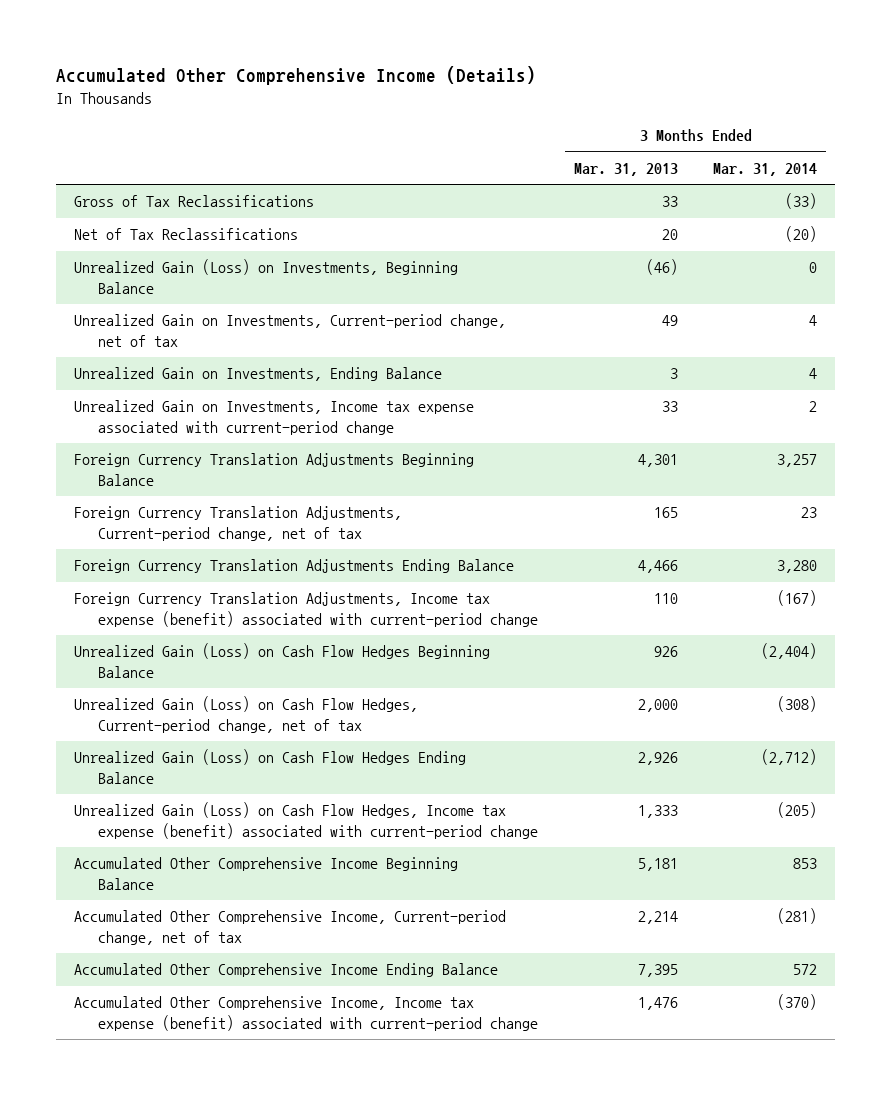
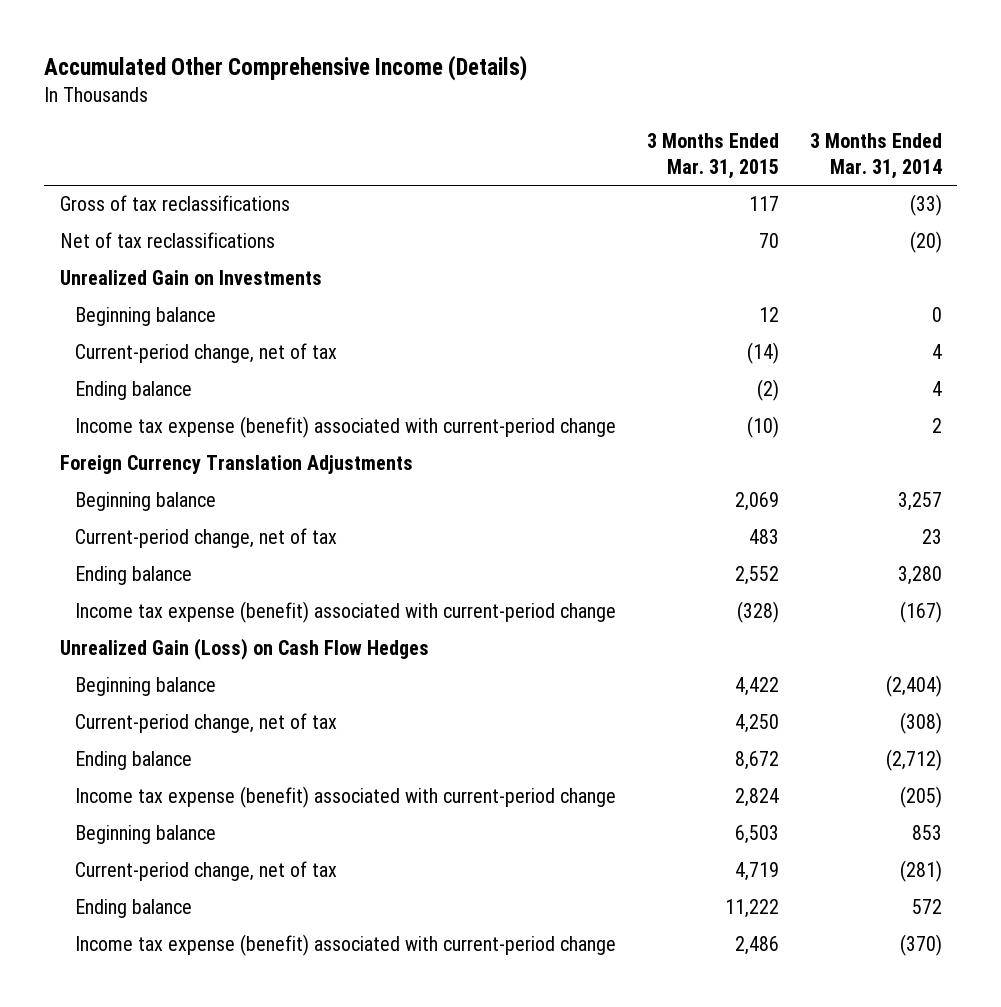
- | 3 Months Ended Mar. 31, 2013 | 3 Months Ended Mar. 31, 2014
+ | 3 Months Ended Mar. 31, 2015 | 3 Months Ended Mar. 31, 2014
- Gross of Tax Reclassifications | 33 | (33)
- Net of Tax Reclassifications | 20 | (20)
- Unrealized Gain (Loss) on Investments, Beginning Balance | (46) | 0
- Unrealized Gain on Investments, Current-period change, net of tax | 49 | 4
- Unrealized Gain on Investments, Ending Balance | 3 | 4
- Unrealized Gain on Investments, Income tax expense associated with current-period change | 33 | 2
- Foreign Currency Translation Adjustments Beginning Balance | 4,301 | 3,257
- Foreign Currency Translation Adjustments, Current-period change, net of tax | 165 | 23
- Foreign Currency Translation Adjustments Ending Balance | 4,466 | 3,280
- Foreign Currency Translation Adjustments, Income tax expense (benefit) associated with current-period change | 110 | (167)
- Unrealized Gain (Loss) on Cash Flow Hedges Beginning Balance | 926 | (2,404)
- Unrealized Gain (Loss) on Cash Flow Hedges, Current-period change, net of tax | 2,000 | (308)
- Unrealized Gain (Loss) on Cash Flow Hedges Ending Balance | 2,926 | (2,712)
- Unrealized Gain (Loss) on Cash Flow Hedges, Income tax expense (benefit) associated with current-period change | 1,333 | (205)
- Accumulated Other Comprehensive Income Beginning Balance | 5,181 | 853
- Accumulated Other Comprehensive Income, Current-period change, net of tax | 2,214 | (281)
- Accumulated Other Comprehensive Income Ending Balance | 7,395 | 572
- Accumulated Other Comprehensive Income, Income tax expense (benefit) associated with current-period change | 1,476 | (370)
+ Gross of tax reclassifications | 117 | (33)
+ Net of tax reclassifications | 70 | (20)
+ Unrealized Gain on Investments
+ Beginning balance | 12 | 0
+ Current-period change, net of tax | (14) | 4
+ Ending balance | (2) | 4
+ Income tax expense (benefit) associated with current-period change | (10) | 2
+ Foreign Currency Translation Adjustments
+ Beginning balance | 2,069 | 3,257
+ Current-period change, net of tax | 483 | 23
+ Ending balance | 2,552 | 3,280
+ Income tax expense (benefit) associated with current-period change | (328) | (167)
+ Unrealized Gain (Loss) on Cash Flow Hedges
+ Beginning balance | 4,422 | (2,404)
+ Current-period change, net of tax | 4,250 | (308)
+ Ending balance | 8,672 | (2,712)
+ Income tax expense (benefit) associated with current-period change | 2,824 | (205)
+ Beginning balance | 6,503 | 853
+ Current-period change, net of tax | 4,719 | (281)
+ Ending balance | 11,222 | 572
+ Income tax expense (benefit) associated with current-period change | 2,486 | (370)

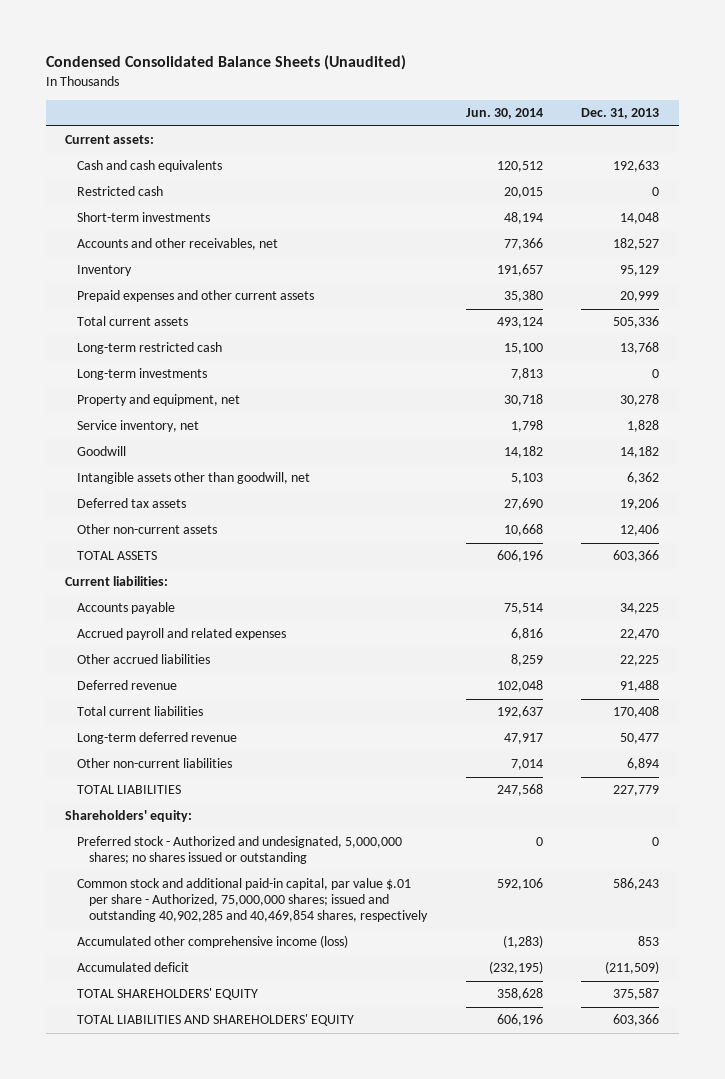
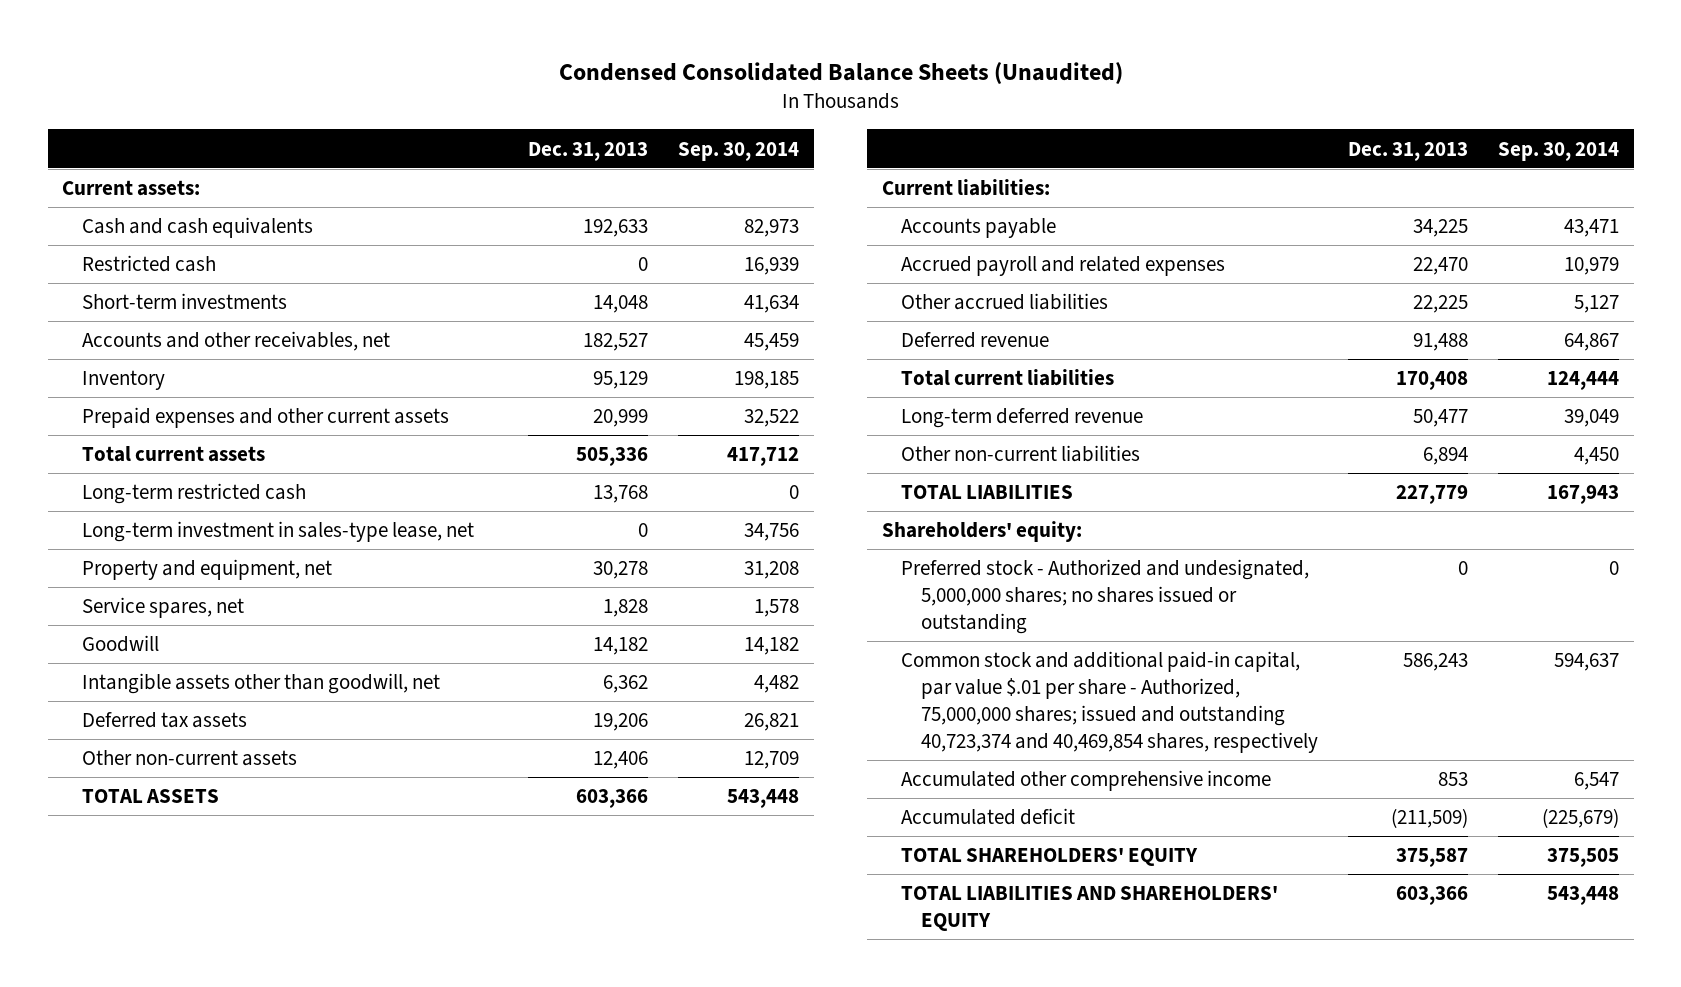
- | Jun. 30, 2014 | Dec. 31, 2013
+ | Dec. 31, 2013 | Sep. 30, 2014
- Long-term investments | 7,813 | 0
+ Long-term investment in sales-type lease, net | 0 | 34,756
- Service inventory, net | 1,798 | 1,828
+ Service spares, net | 1,828 | 1,578
- Common stock and additional paid-in capital, par value $.01 per share - Authorized, 75,000,000 shares; issued and outstanding 40,902,285 and 40,469,854 shares, respectively | 592,106 | 586,243
- Accumulated other comprehensive income (loss) | (1,283) | 853
+ Common stock and additional paid-in capital, par value $.01 per share - Authorized, 75,000,000 shares; issued and outstanding 40,723,374 and 40,469,854 shares, respectively | 586,243 | 594,637
+ Accumulated other comprehensive income | 853 | 6,547

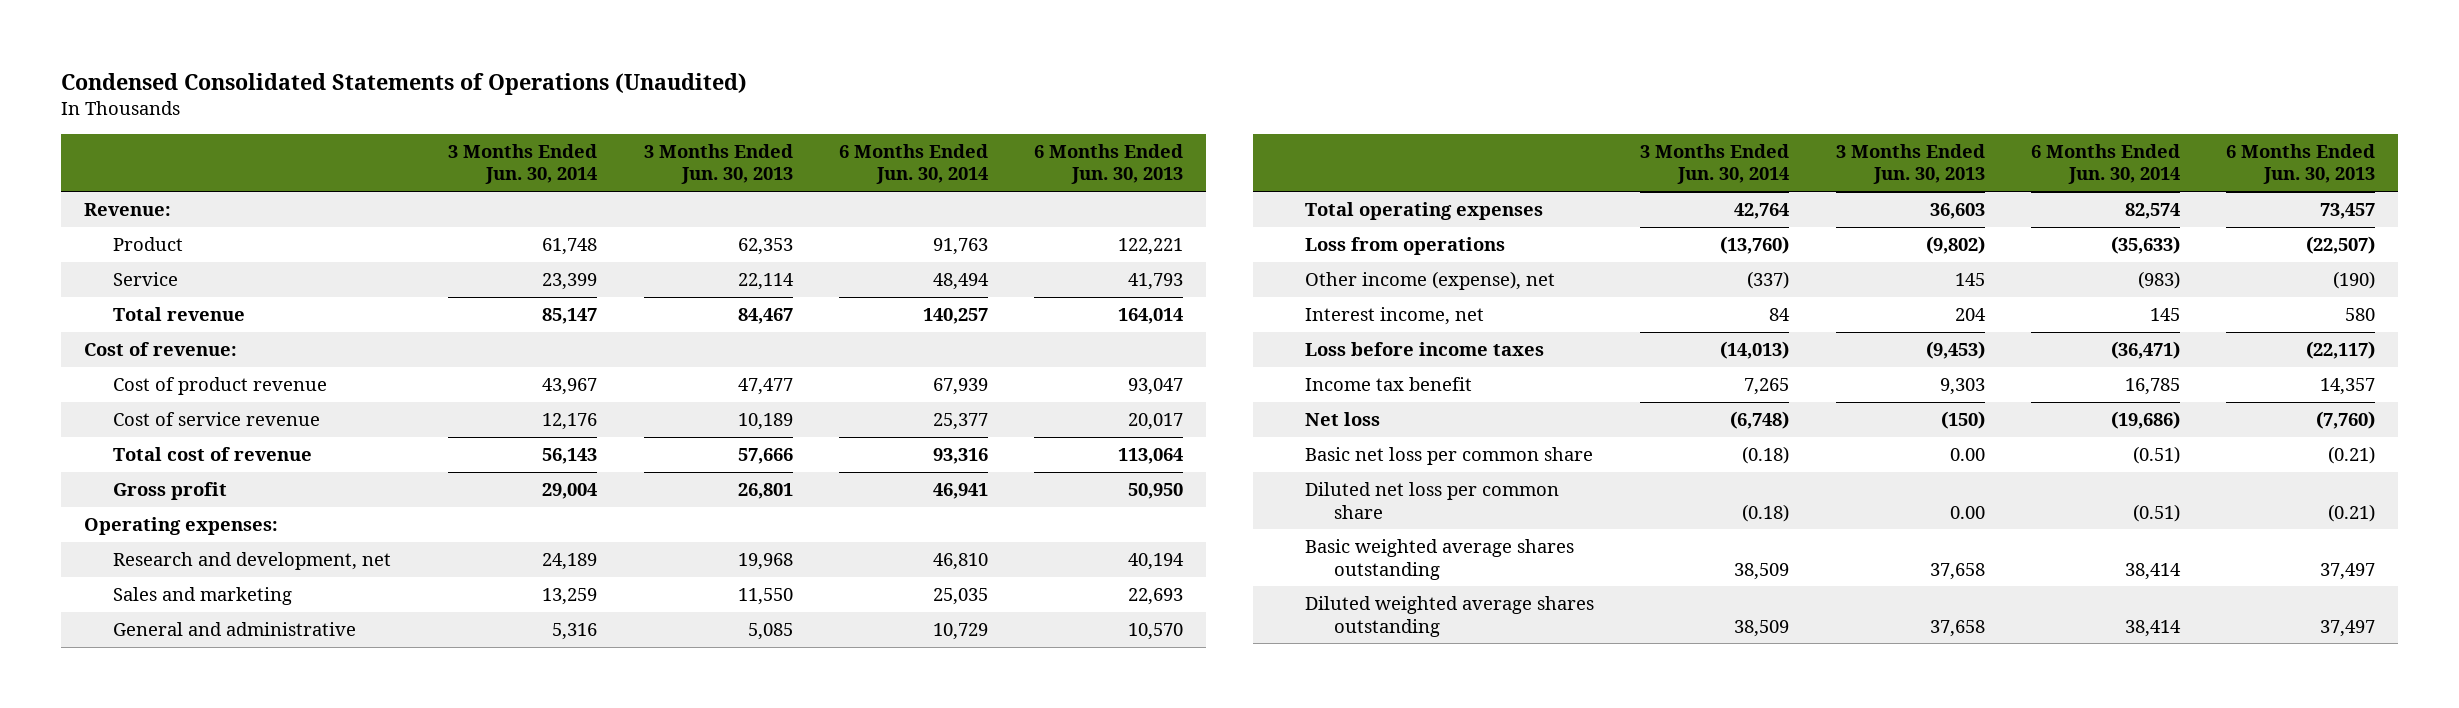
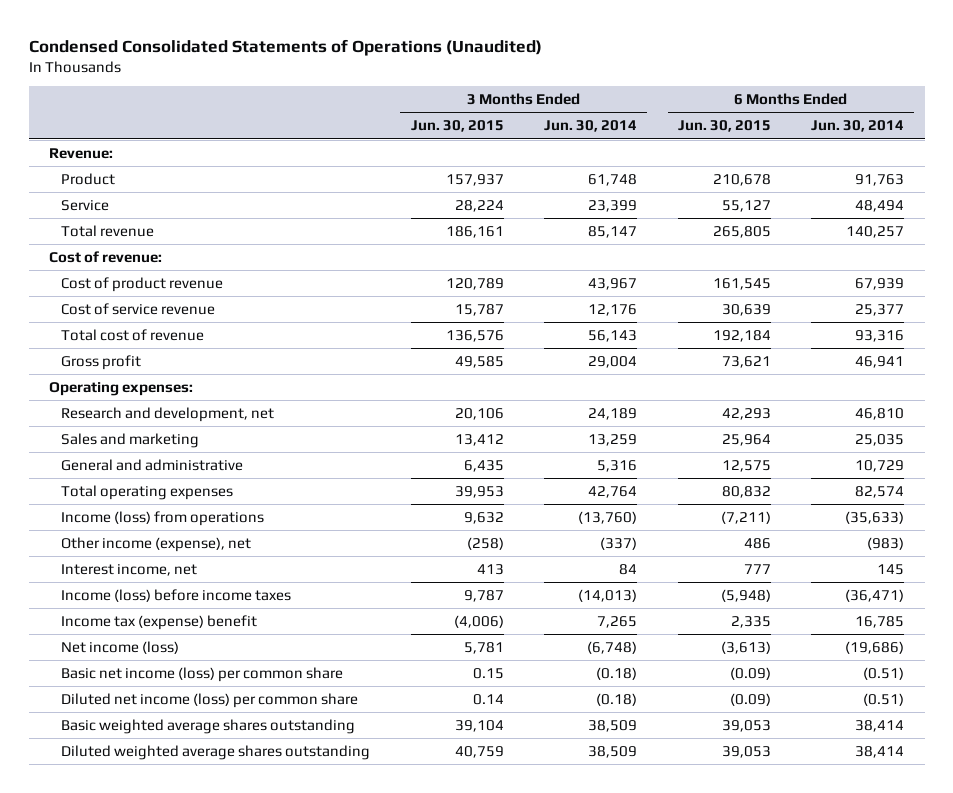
- | 3 Months Ended Jun. 30, 2014 | 3 Months Ended Jun. 30, 2013 | 6 Months Ended Jun. 30, 2014 | 6 Months Ended Jun. 30, 2013
+ | 3 Months Ended Jun. 30, 2015 | 3 Months Ended Jun. 30, 2014 | 6 Months Ended Jun. 30, 2015 | 6 Months Ended Jun. 30, 2014
- Loss from operations | (13,760) | (9,802) | (35,633) | (22,507)
+ Income (loss) from operations | 9,632 | (13,760) | (7,211) | (35,633)
- Loss before income taxes | (14,013) | (9,453) | (36,471) | (22,117)
- Income tax benefit | 7,265 | 9,303 | 16,785 | 14,357
- Net loss | (6,748) | (150) | (19,686) | (7,760)
- Basic net loss per common share | (0.18) | 0.00 | (0.51) | (0.21)
- Diluted net loss per common share | (0.18) | 0.00 | (0.51) | (0.21)
+ Income (loss) before income taxes | 9,787 | (14,013) | (5,948) | (36,471)
+ Income tax (expense) benefit | (4,006) | 7,265 | 2,335 | 16,785
+ Net income (loss) | 5,781 | (6,748) | (3,613) | (19,686)
+ Basic net income (loss) per common share | 0.15 | (0.18) | (0.09) | (0.51)
+ Diluted net income (loss) per common share | 0.14 | (0.18) | (0.09) | (0.51)

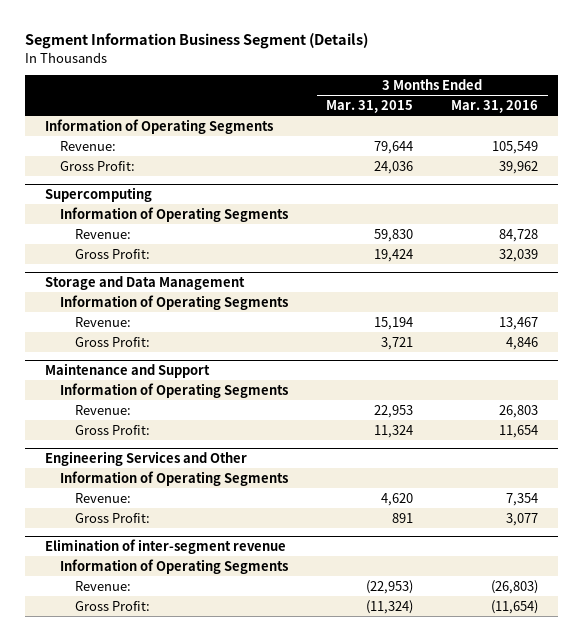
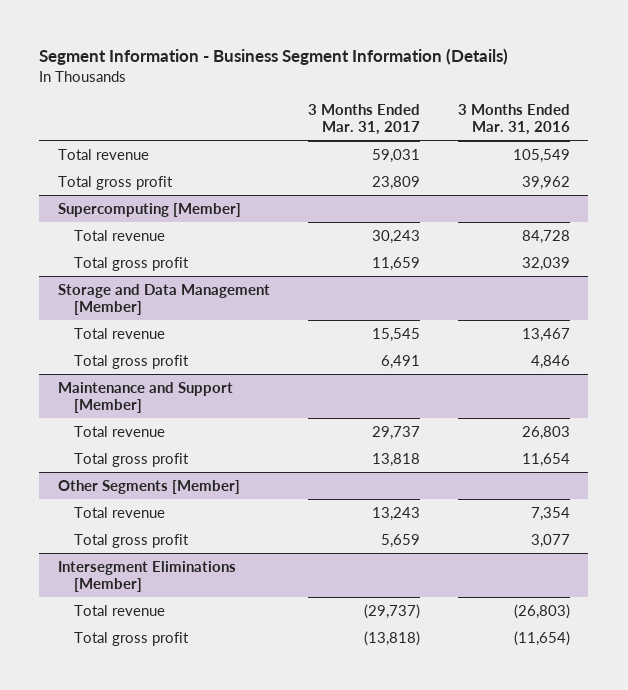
- Segment Information Business Segment (Details)
+ Segment Information - Business Segment Information (Details)
- | 3 Months Ended Mar. 31, 2015 | 3 Months Ended Mar. 31, 2016
+ | 3 Months Ended Mar. 31, 2017 | 3 Months Ended Mar. 31, 2016
- Information of Operating Segments
- Revenue: | 79,644 | 105,549
- Gross Profit: | 24,036 | 39,962
- Supercomputing
- Information of Operating Segments
- Revenue: | 59,830 | 84,728
- Gross Profit: | 19,424 | 32,039
- Storage and Data Management
- Information of Operating Segments
- Revenue: | 15,194 | 13,467
- Gross Profit: | 3,721 | 4,846
- Maintenance and Support
- Information of Operating Segments
- Revenue: | 22,953 | 26,803
- Gross Profit: | 11,324 | 11,654
- Engineering Services and Other
- Information of Operating Segments
- Revenue: | 4,620 | 7,354
- Gross Profit: | 891 | 3,077
- Elimination of inter-segment revenue
- Information of Operating Segments
- Revenue: | (22,953) | (26,803)
- Gross Profit: | (11,324) | (11,654)
+ Total revenue | 59,031 | 105,549
+ Total gross profit | 23,809 | 39,962
+ Supercomputing [Member]
+ Total revenue | 30,243 | 84,728
+ Total gross profit | 11,659 | 32,039
+ Storage and Data Management [Member]
+ Total revenue | 15,545 | 13,467
+ Total gross profit | 6,491 | 4,846
+ Maintenance and Support [Member]
+ Total revenue | 29,737 | 26,803
+ Total gross profit | 13,818 | 11,654
+ Other Segments [Member]
+ Total revenue | 13,243 | 7,354
+ Total gross profit | 5,659 | 3,077
+ Intersegment Eliminations [Member]
+ Total revenue | (29,737) | (26,803)
+ Total gross profit | (13,818) | (11,654)

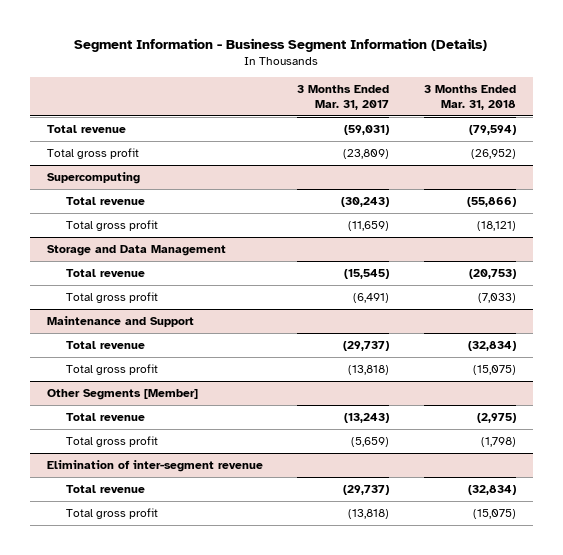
- | 3 Months Ended Mar. 31, 2017 | 3 Months Ended Mar. 31, 2016
+ | 3 Months Ended Mar. 31, 2017 | 3 Months Ended Mar. 31, 2018
- Total revenue | 59,031 | 105,549
- Total gross profit | 23,809 | 39,962
- Supercomputing [Member]
- Total revenue | 30,243 | 84,728
- Total gross profit | 11,659 | 32,039
- Storage and Data Management [Member]
- Total revenue | 15,545 | 13,467
- Total gross profit | 6,491 | 4,846
- Maintenance and Support [Member]
- Total revenue | 29,737 | 26,803
- Total gross profit | 13,818 | 11,654
+ Total revenue | (59,031) | (79,594)
+ Total gross profit | (23,809) | (26,952)
+ Supercomputing
+ Total revenue | (30,243) | (55,866)
+ Total gross profit | (11,659) | (18,121)
+ Storage and Data Management
+ Total revenue | (15,545) | (20,753)
+ Total gross profit | (6,491) | (7,033)
+ Maintenance and Support
+ Total revenue | (29,737) | (32,834)
+ Total gross profit | (13,818) | (15,075)
@ Other Segments [Member]
- Total revenue | 13,243 | 7,354
- Total gross profit | 5,659 | 3,077
- Intersegment Eliminations [Member]
@ Other Segments [Member]
+ Total revenue | (13,243) | (2,975)
+ Total gross profit | (5,659) | (1,798)
+ Elimination of inter-segment revenue

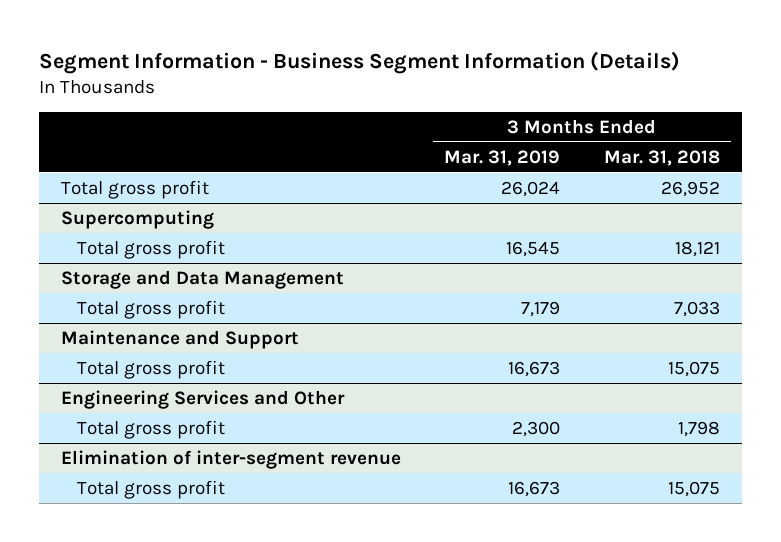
- | 3 Months Ended Mar. 31, 2017 | 3 Months Ended Mar. 31, 2018
+ | 3 Months Ended Mar. 31, 2019 | 3 Months Ended Mar. 31, 2018
- Total revenue | (59,031) | (79,594)
- Total gross profit | (23,809) | (26,952)
+ Total gross profit | 26,024 | 26,952
@ Supercomputing
- Total revenue | (30,243) | (55,866)
- Total gross profit | (11,659) | (18,121)
+ Total gross profit | 16,545 | 18,121
@ Storage and Data Management
- Total revenue | (15,545) | (20,753)
- Total gross profit | (6,491) | (7,033)
+ Total gross profit | 7,179 | 7,033
@ Maintenance and Support
- Total revenue | (29,737) | (32,834)
- Total gross profit | (13,818) | (15,075)
- Other Segments [Member]
- Total revenue | (13,243) | (2,975)
- Total gross profit | (5,659) | (1,798)
@ Maintenance and Support
+ Total gross profit | 16,673 | 15,075
+ Engineering Services and Other
+ Total gross profit | 2,300 | 1,798
@ Elimination of inter-segment revenue
- Total revenue | (29,737) | (32,834)
- Total gross profit | (13,818) | (15,075)
+ Total gross profit | 16,673 | 15,075

